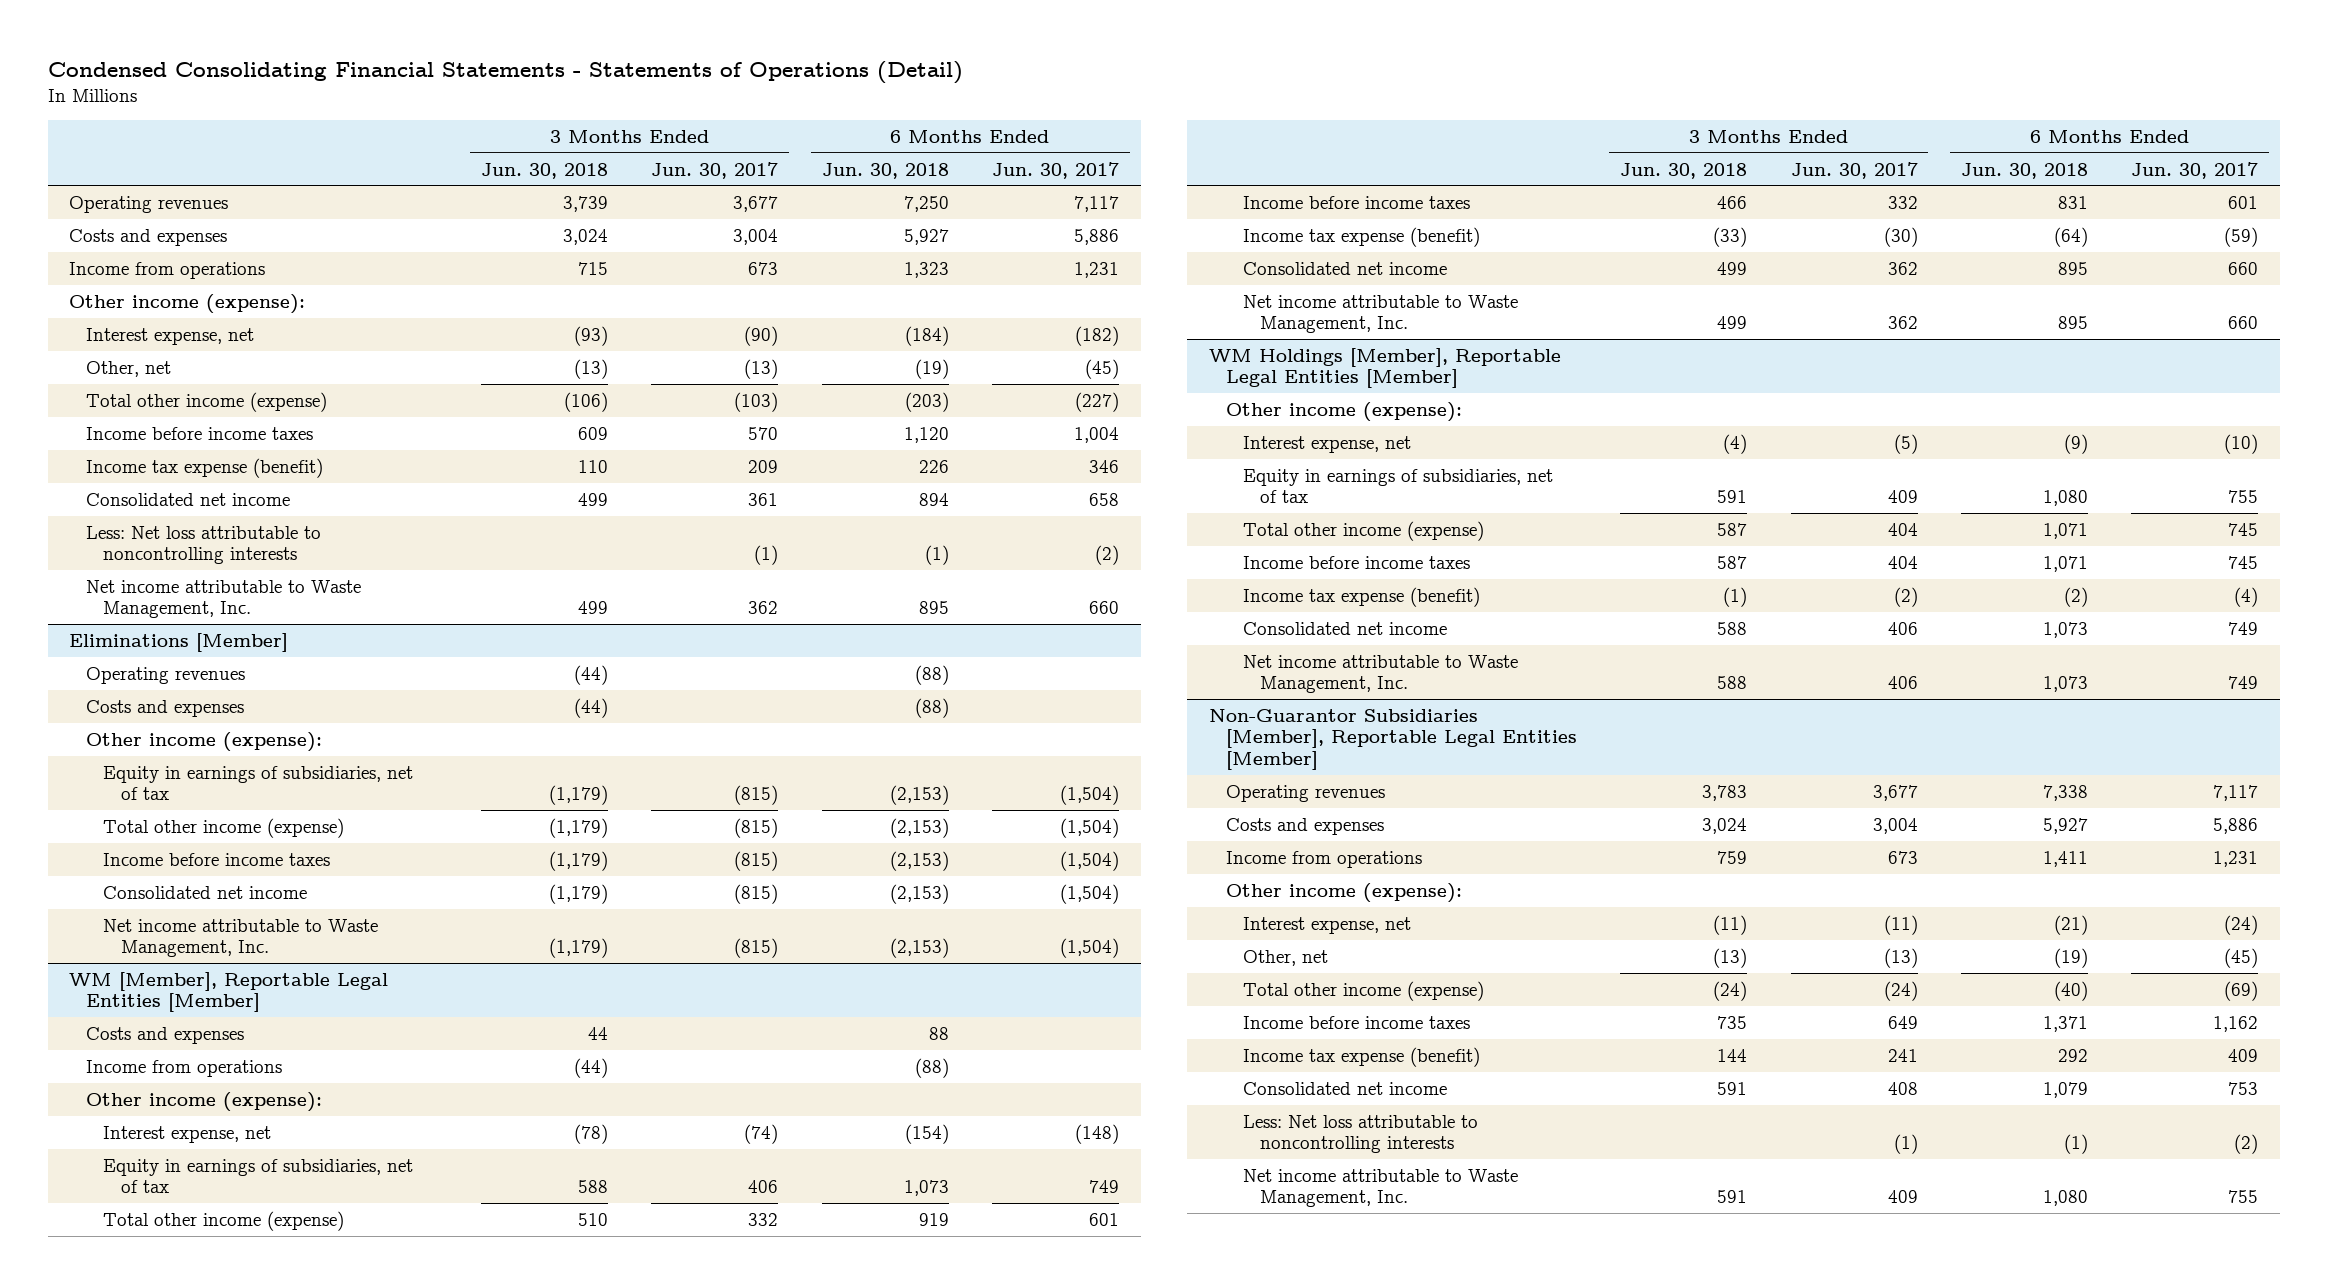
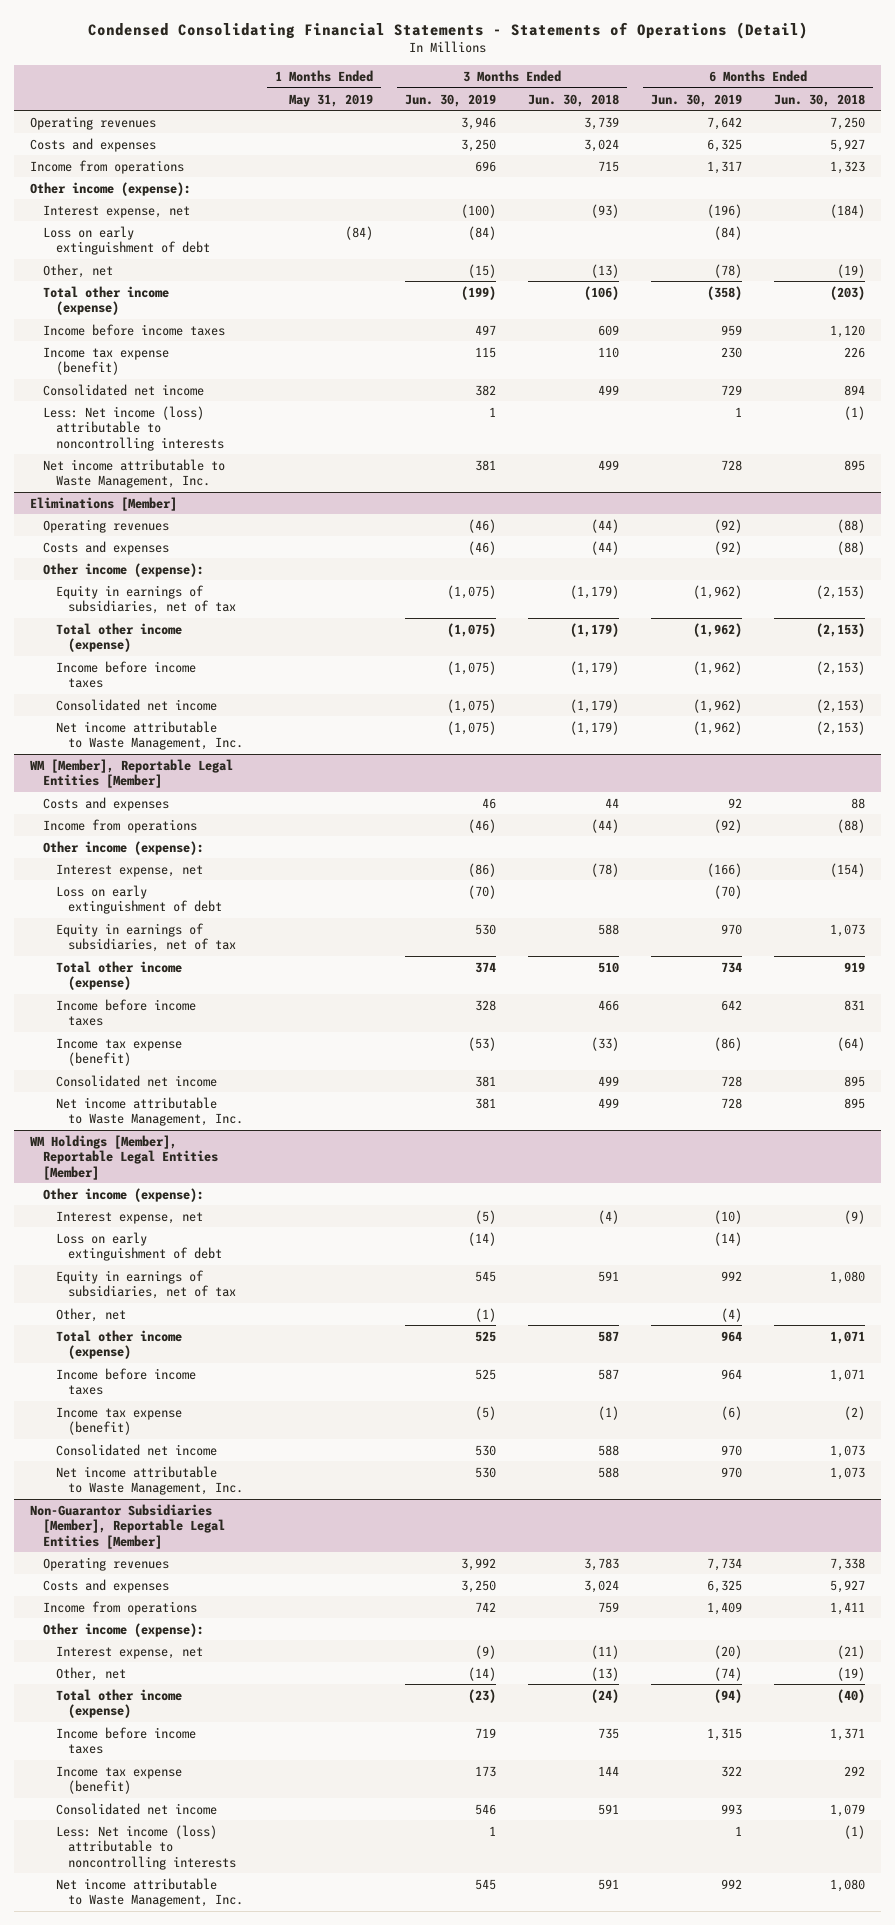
- | 3 Months Ended Jun. 30, 2018 | 3 Months Ended Jun. 30, 2017 | 6 Months Ended Jun. 30, 2018 | 6 Months Ended Jun. 30, 2017
+ | 1 Months Ended May 31, 2019 | 3 Months Ended Jun. 30, 2019 | 3 Months Ended Jun. 30, 2018 | 6 Months Ended Jun. 30, 2019 | 6 Months Ended Jun. 30, 2018
+ Loss on early extinguishment of debt | (84) | (84) | | (84) |
- Less: Net loss attributable to noncontrolling interests | | (1) | (1) | (2)
+ Less: Net income (loss) attributable to noncontrolling interests | | 1 | | 1 | (1)
@ WM [Member], Reportable Legal Entities [Member]
+ Loss on early extinguishment of debt | | (70) | | (70) |
@ WM Holdings [Member], Reportable Legal Entities [Member]
+ Loss on early extinguishment of debt | | (14) | | (14) |
+ Other, net | | (1) | | (4) |
@ Non-Guarantor Subsidiaries [Member], Reportable Legal Entities [Member]
- Less: Net loss attributable to noncontrolling interests | | (1) | (1) | (2)
+ Less: Net income (loss) attributable to noncontrolling interests | | 1 | | 1 | (1)

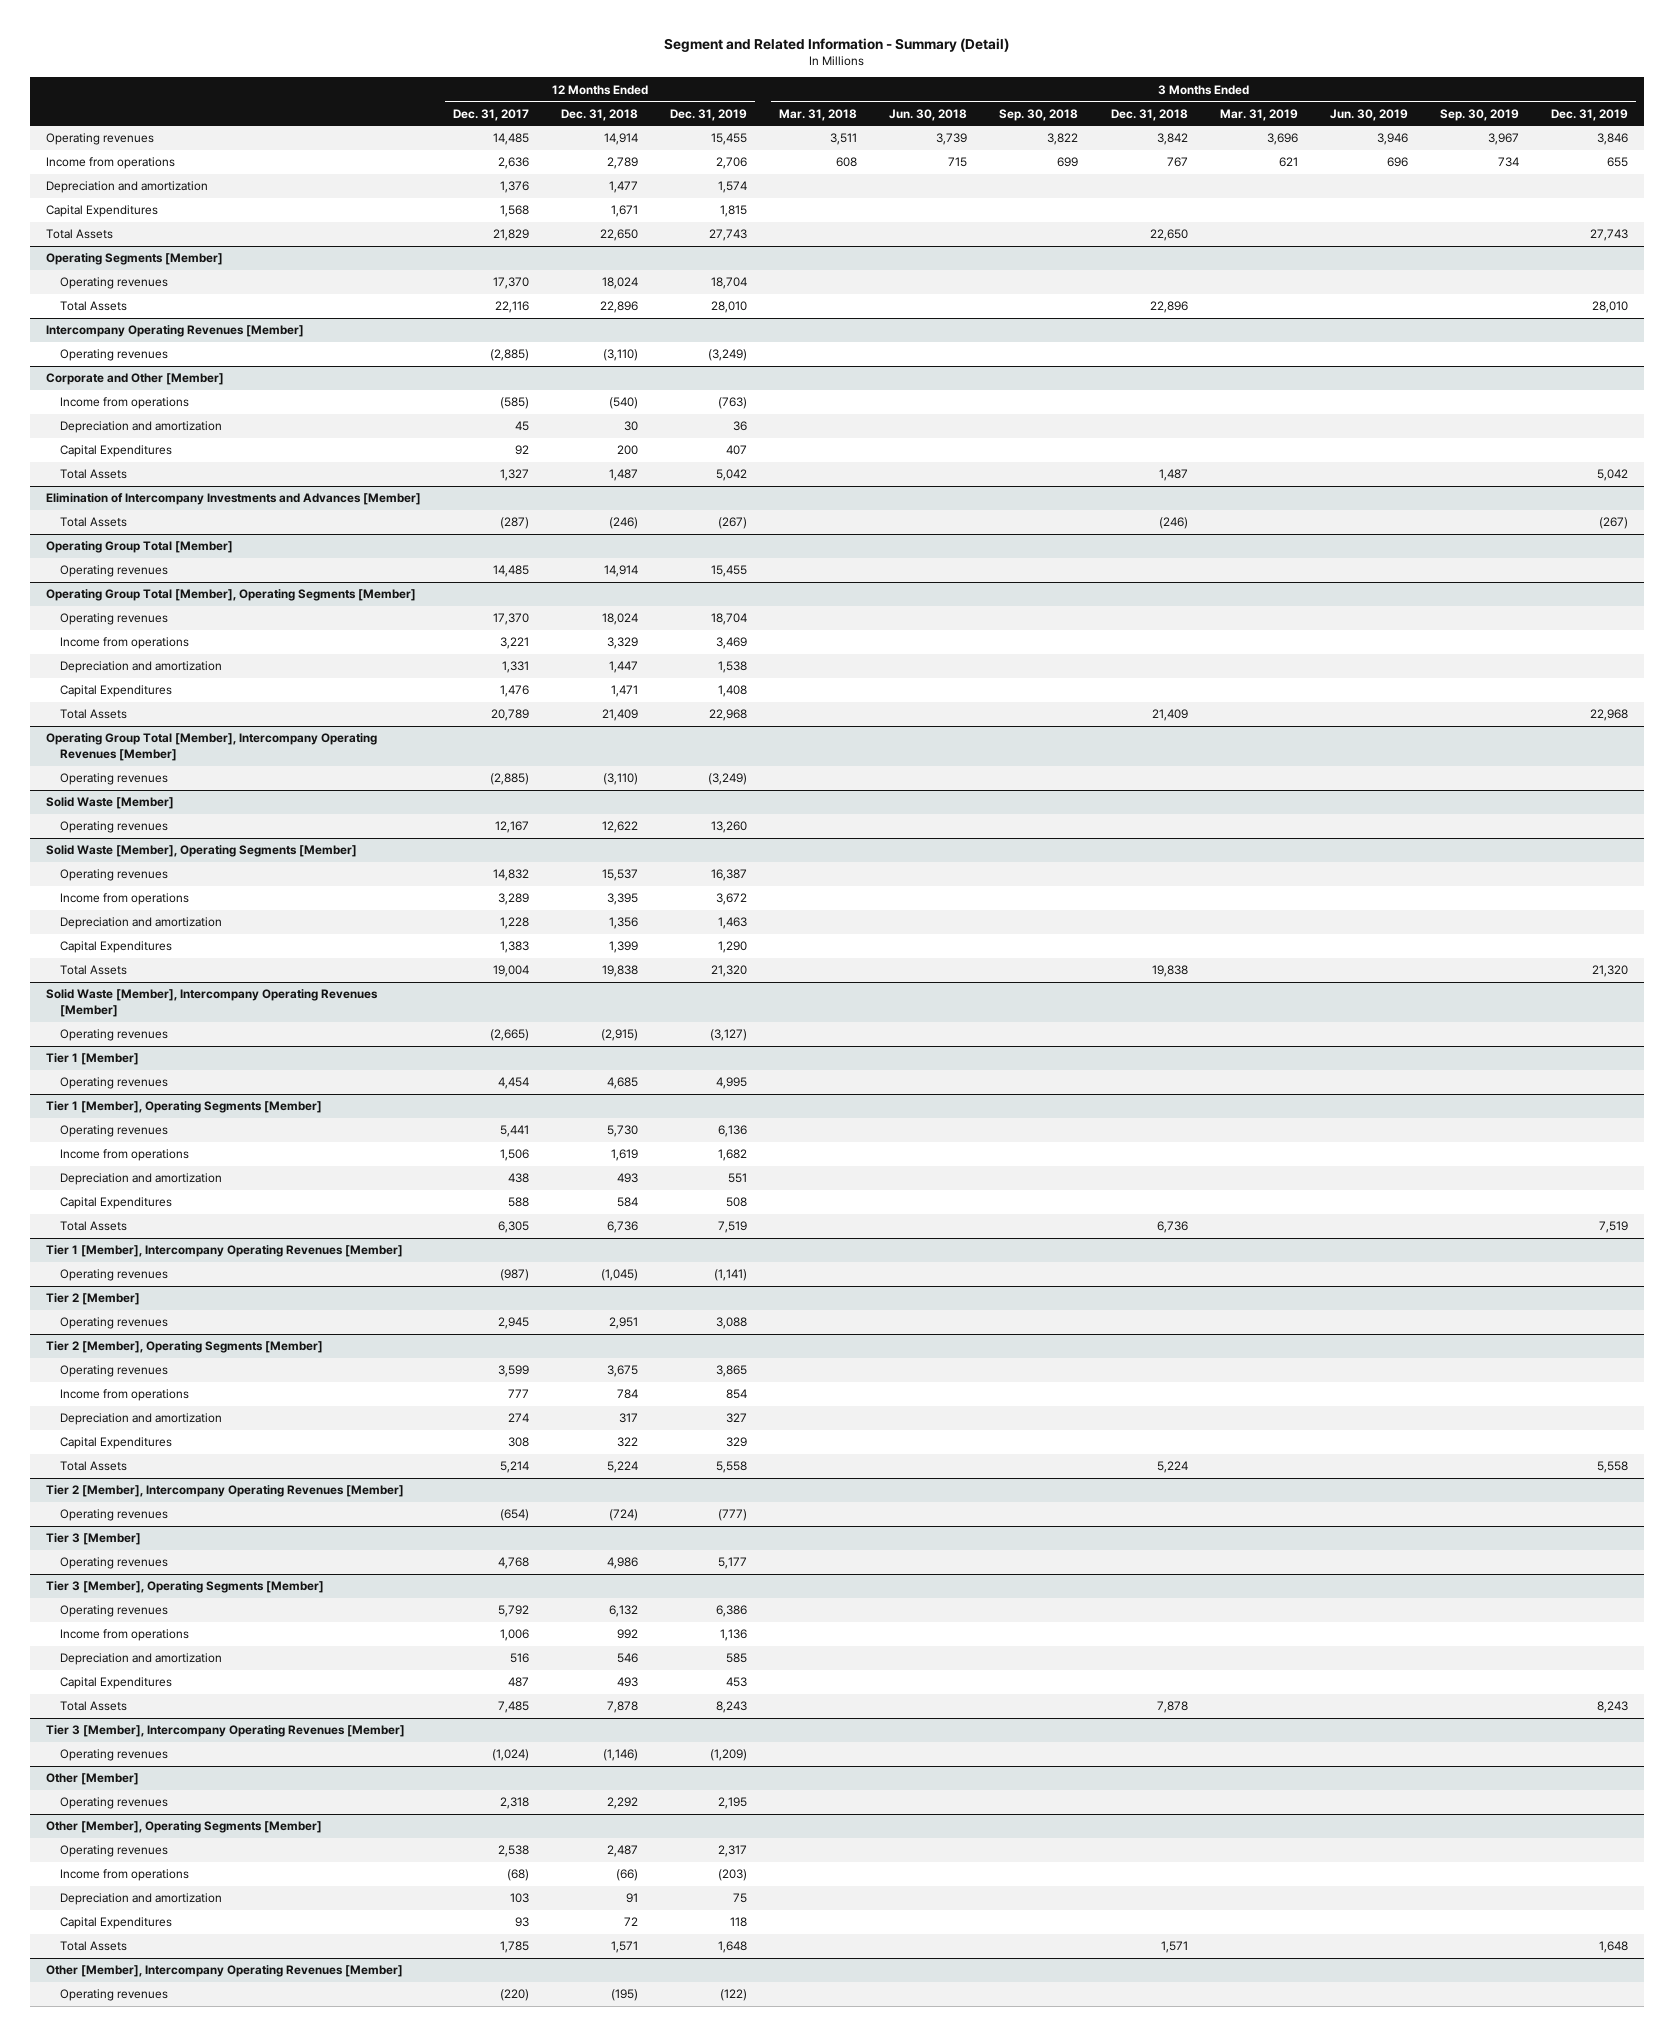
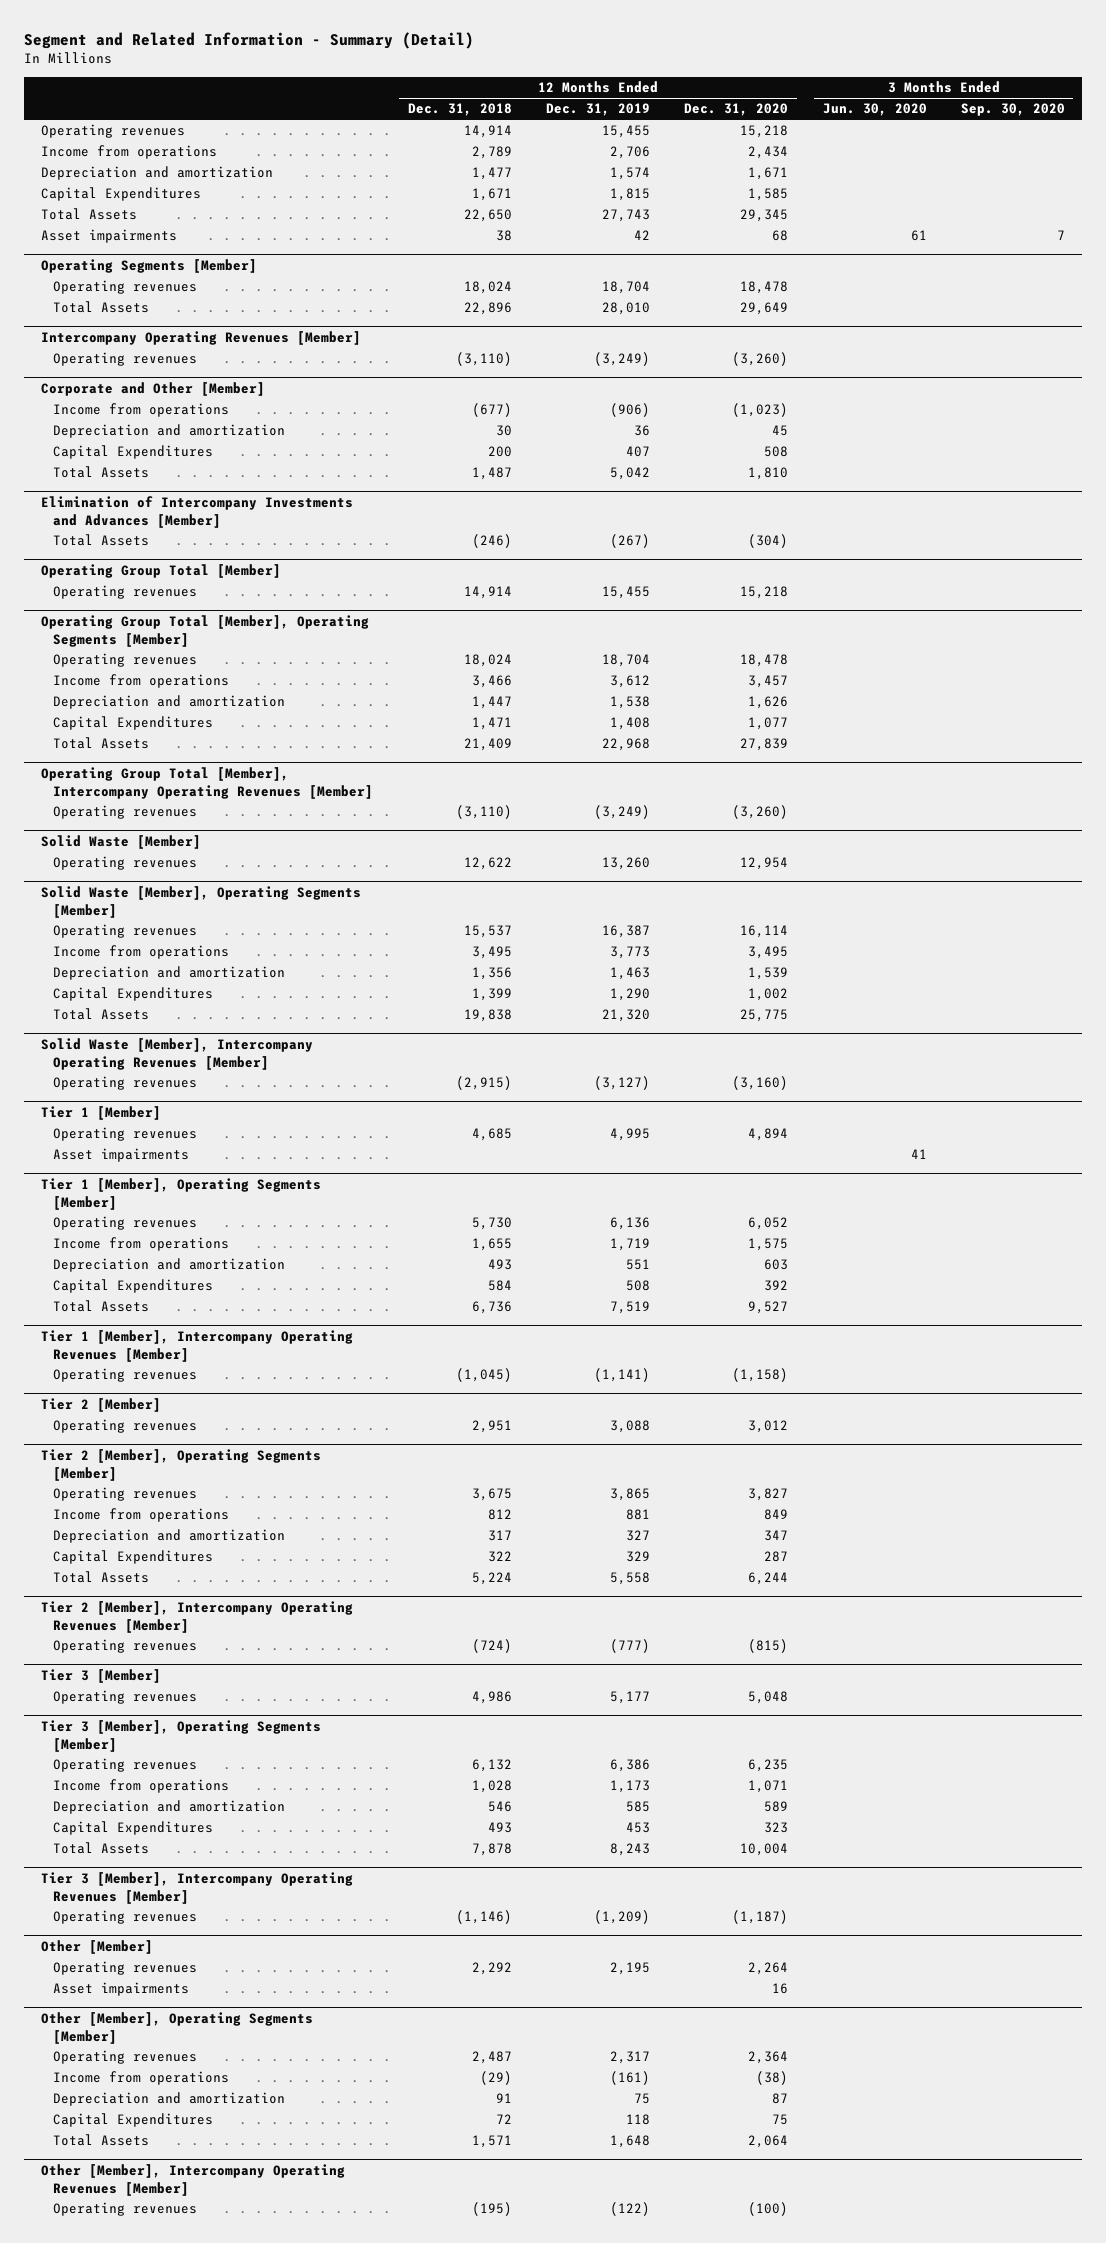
- | 12 Months Ended Dec. 31, 2017 | 12 Months Ended Dec. 31, 2018 | 12 Months Ended Dec. 31, 2019 | 3 Months Ended Mar. 31, 2018 | 3 Months Ended Jun. 30, 2018 | 3 Months Ended Sep. 30, 2018 | 3 Months Ended Dec. 31, 2018 | 3 Months Ended Mar. 31, 2019 | 3 Months Ended Jun. 30, 2019 | 3 Months Ended Sep. 30, 2019 | 3 Months Ended Dec. 31, 2019
+ | 12 Months Ended Dec. 31, 2018 | 12 Months Ended Dec. 31, 2019 | 12 Months Ended Dec. 31, 2020 | 3 Months Ended Jun. 30, 2020 | 3 Months Ended Sep. 30, 2020
+ Asset impairments | 38 | 42 | 68 | 61 | 7
@ Corporate and Other [Member]
- Income from operations | (585) | (540) | (763) | | | | | | | |
+ Income from operations | (677) | (906) | (1,023) | |
@ Operating Group Total [Member], Operating Segments [Member]
- Income from operations | 3,221 | 3,329 | 3,469 | | | | | | | |
+ Income from operations | 3,466 | 3,612 | 3,457 | |
@ Solid Waste [Member], Operating Segments [Member]
- Income from operations | 3,289 | 3,395 | 3,672 | | | | | | | |
+ Income from operations | 3,495 | 3,773 | 3,495 | |
@ Tier 1 [Member]
+ Asset impairments | | | | 41 |
@ Tier 1 [Member], Operating Segments [Member]
- Income from operations | 1,506 | 1,619 | 1,682 | | | | | | | |
+ Income from operations | 1,655 | 1,719 | 1,575 | |
@ Tier 2 [Member], Operating Segments [Member]
- Income from operations | 777 | 784 | 854 | | | | | | | |
+ Income from operations | 812 | 881 | 849 | |
@ Tier 3 [Member], Operating Segments [Member]
- Income from operations | 1,006 | 992 | 1,136 | | | | | | | |
+ Income from operations | 1,028 | 1,173 | 1,071 | |
@ Other [Member]
+ Asset impairments | | | 16 | |
@ Other [Member], Operating Segments [Member]
- Income from operations | (68) | (66) | (203) | | | | | | | |
+ Income from operations | (29) | (161) | (38) | |

